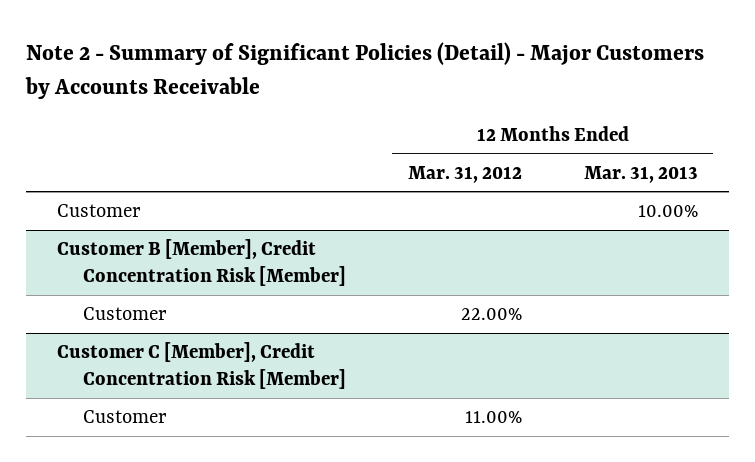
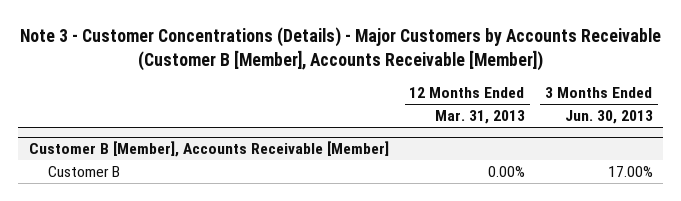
- Note 2 - Summary of Significant Policies (Detail) - Major Customers by Accounts Receivable
+ Note 3 - Customer Concentrations (Details) - Major Customers by Accounts Receivable (Customer B [Member], Accounts Receivable [Member])
- | 12 Months Ended Mar. 31, 2012 | 12 Months Ended Mar. 31, 2013
+ | 12 Months Ended Mar. 31, 2013 | 3 Months Ended Jun. 30, 2013
- Customer | | 10.00%
- Customer B [Member], Credit Concentration Risk [Member]
- Customer | 22.00% |
- Customer C [Member], Credit Concentration Risk [Member]
- Customer | 11.00% |
+ Customer B [Member], Accounts Receivable [Member]
+ Customer B | 0.00% | 17.00%

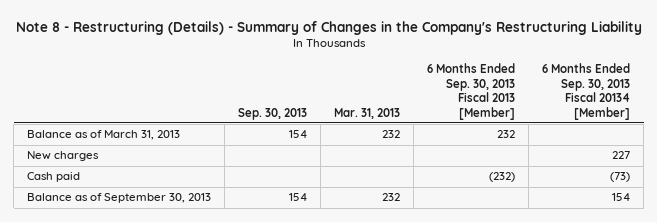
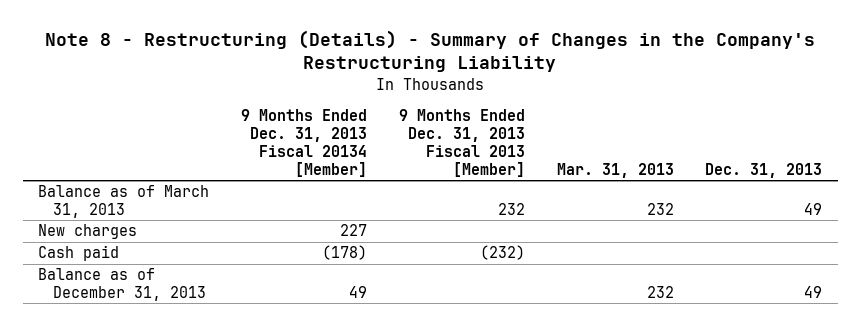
- | Sep. 30, 2013 | Mar. 31, 2013 | 6 Months Ended Sep. 30, 2013 Fiscal 2013 [Member] | 6 Months Ended Sep. 30, 2013 Fiscal 20134 [Member]
+ | 9 Months Ended Dec. 31, 2013 Fiscal 20134 [Member] | 9 Months Ended Dec. 31, 2013 Fiscal 2013 [Member] | Mar. 31, 2013 | Dec. 31, 2013
- Balance as of September 30, 2013 | 154 | 232 | | 154
+ Balance as of December 31, 2013 | 49 | | 232 | 49

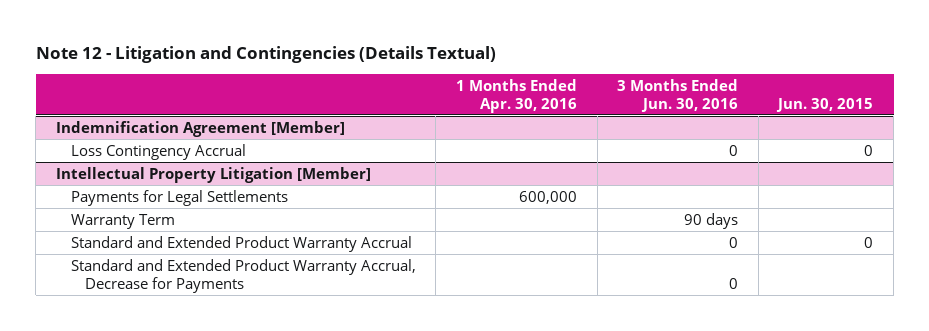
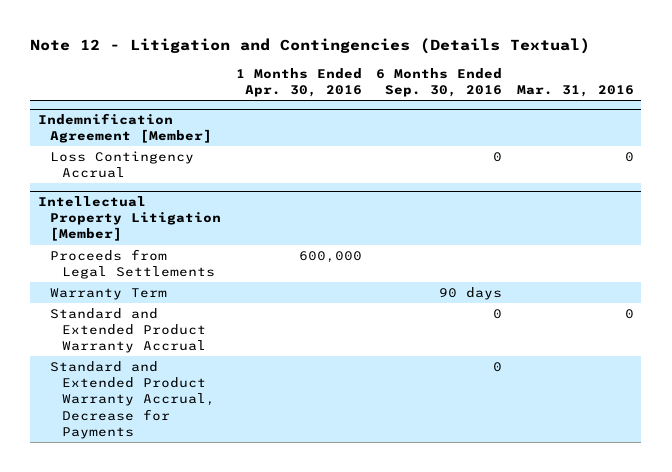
- | 1 Months Ended Apr. 30, 2016 | 3 Months Ended Jun. 30, 2016 | Jun. 30, 2015
+ | 1 Months Ended Apr. 30, 2016 | 6 Months Ended Sep. 30, 2016 | Mar. 31, 2016
@ Intellectual Property Litigation [Member]
- Payments for Legal Settlements | 600,000 | |
+ Proceeds from Legal Settlements | 600,000 | |

